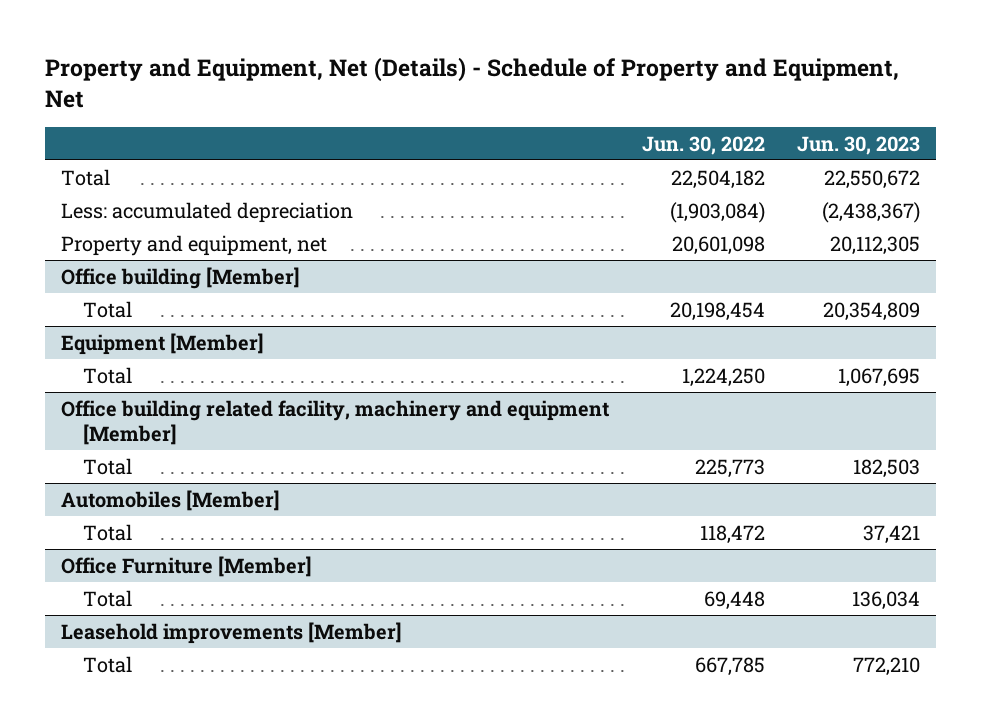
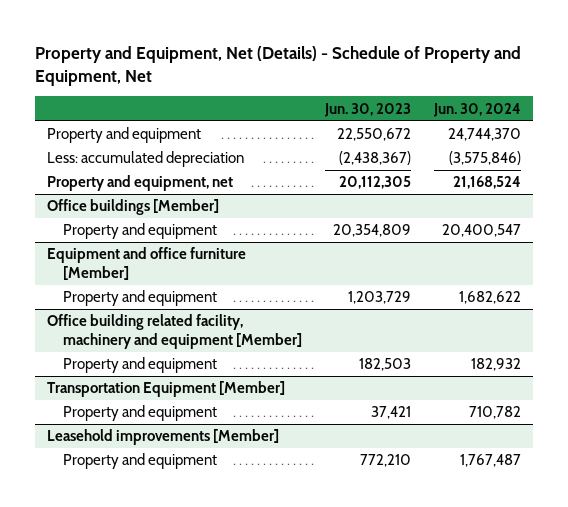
- | Jun. 30, 2022 | Jun. 30, 2023
+ | Jun. 30, 2023 | Jun. 30, 2024
- Total | 22,504,182 | 22,550,672
+ Property and equipment | 22,550,672 | 24,744,370
- Office building [Member]
- Total | 20,198,454 | 20,354,809
- Equipment [Member]
- Total | 1,224,250 | 1,067,695
+ Office buildings [Member]
+ Property and equipment | 20,354,809 | 20,400,547
+ Equipment and office furniture [Member]
+ Property and equipment | 1,203,729 | 1,682,622
@ Office building related facility, machinery and equipment [Member]
- Total | 225,773 | 182,503
- Automobiles [Member]
- Total | 118,472 | 37,421
- Office Furniture [Member]
- Total | 69,448 | 136,034
@ Office building related facility, machinery and equipment [Member]
+ Property and equipment | 182,503 | 182,932
+ Transportation Equipment [Member]
+ Property and equipment | 37,421 | 710,782
@ Leasehold improvements [Member]
- Total | 667,785 | 772,210
+ Property and equipment | 772,210 | 1,767,487

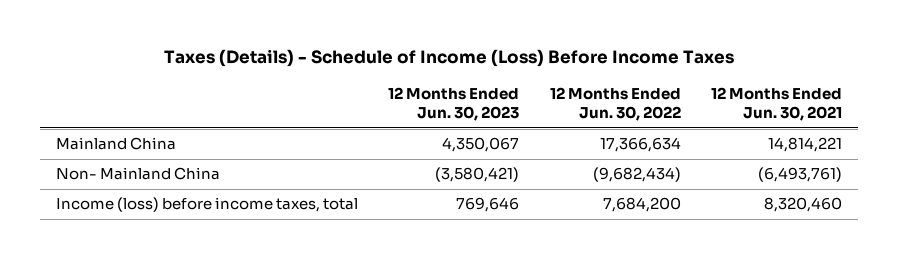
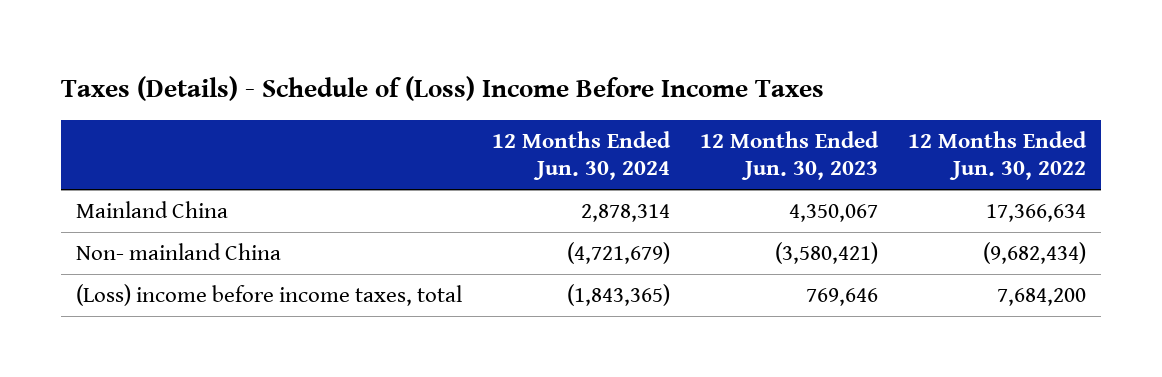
- Taxes (Details) - Schedule of Income (Loss) Before Income Taxes
+ Taxes (Details) - Schedule of (Loss) Income Before Income Taxes
- | 12 Months Ended Jun. 30, 2023 | 12 Months Ended Jun. 30, 2022 | 12 Months Ended Jun. 30, 2021
+ | 12 Months Ended Jun. 30, 2024 | 12 Months Ended Jun. 30, 2023 | 12 Months Ended Jun. 30, 2022
- Non- Mainland China | (3,580,421) | (9,682,434) | (6,493,761)
- Income (loss) before income taxes, total | 769,646 | 7,684,200 | 8,320,460
+ Non- mainland China | (4,721,679) | (3,580,421) | (9,682,434)
+ (Loss) income before income taxes, total | (1,843,365) | 769,646 | 7,684,200

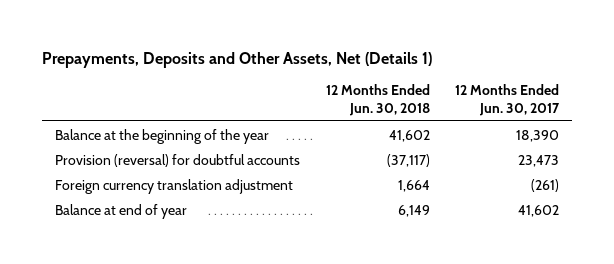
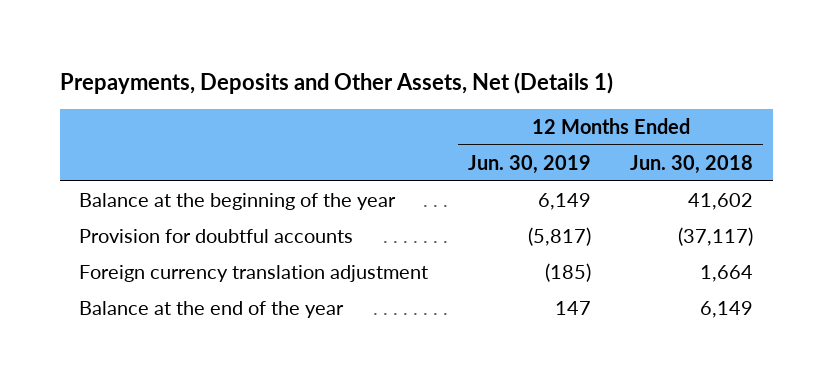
- | 12 Months Ended Jun. 30, 2018 | 12 Months Ended Jun. 30, 2017
+ | 12 Months Ended Jun. 30, 2019 | 12 Months Ended Jun. 30, 2018
- Provision (reversal) for doubtful accounts | (37,117) | 23,473
+ Provision for doubtful accounts | (5,817) | (37,117)
- Balance at end of year | 6,149 | 41,602
+ Balance at the end of the year | 147 | 6,149

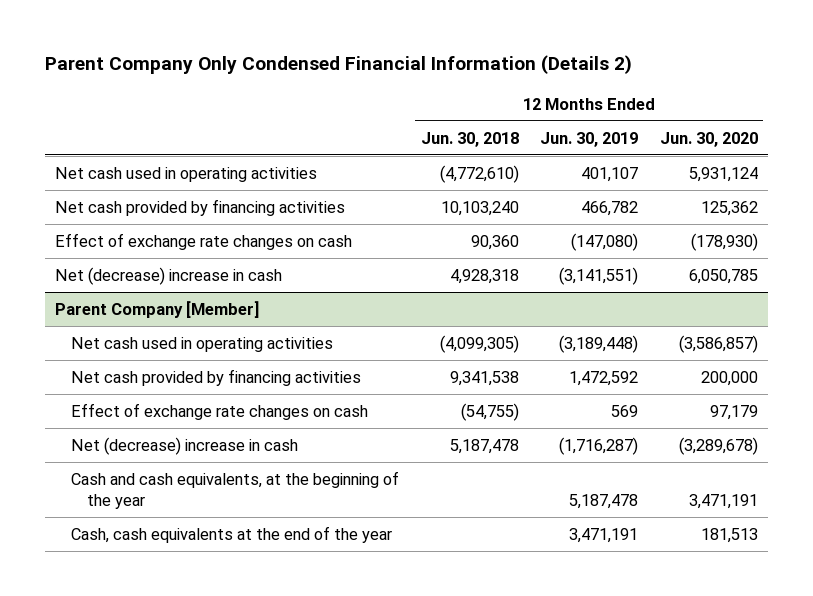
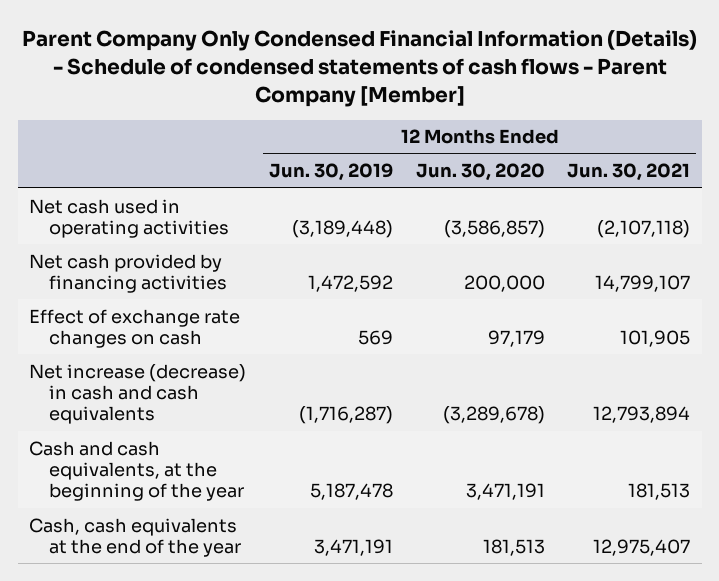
- Parent Company Only Condensed Financial Information (Details 2)
+ Parent Company Only Condensed Financial Information (Details) - Schedule of condensed statements of cash flows - Parent Company [Member]
- | 12 Months Ended Jun. 30, 2018 | 12 Months Ended Jun. 30, 2019 | 12 Months Ended Jun. 30, 2020
+ | 12 Months Ended Jun. 30, 2019 | 12 Months Ended Jun. 30, 2020 | 12 Months Ended Jun. 30, 2021
- Net cash used in operating activities | (4,772,610) | 401,107 | 5,931,124
- Net cash provided by financing activities | 10,103,240 | 466,782 | 125,362
- Effect of exchange rate changes on cash | 90,360 | (147,080) | (178,930)
- Net (decrease) increase in cash | 4,928,318 | (3,141,551) | 6,050,785
- Parent Company [Member]
- Net (decrease) increase in cash | 5,187,478 | (1,716,287) | (3,289,678)
+ Net increase (decrease) in cash and cash equivalents | (1,716,287) | (3,289,678) | 12,793,894

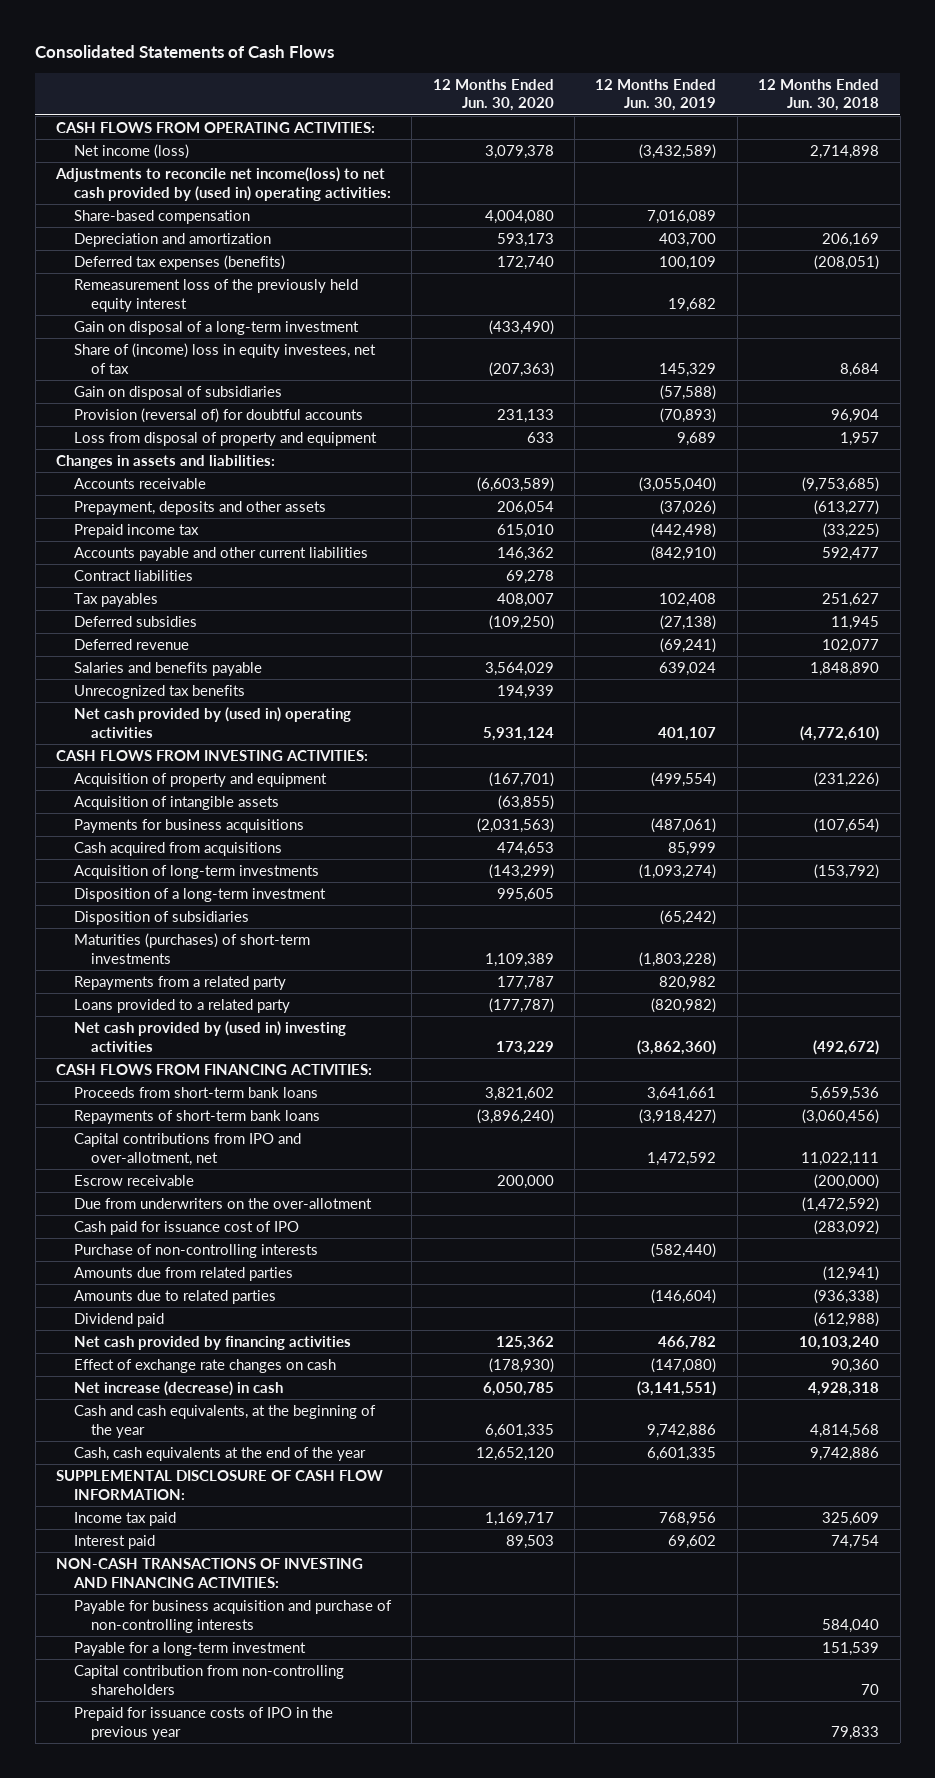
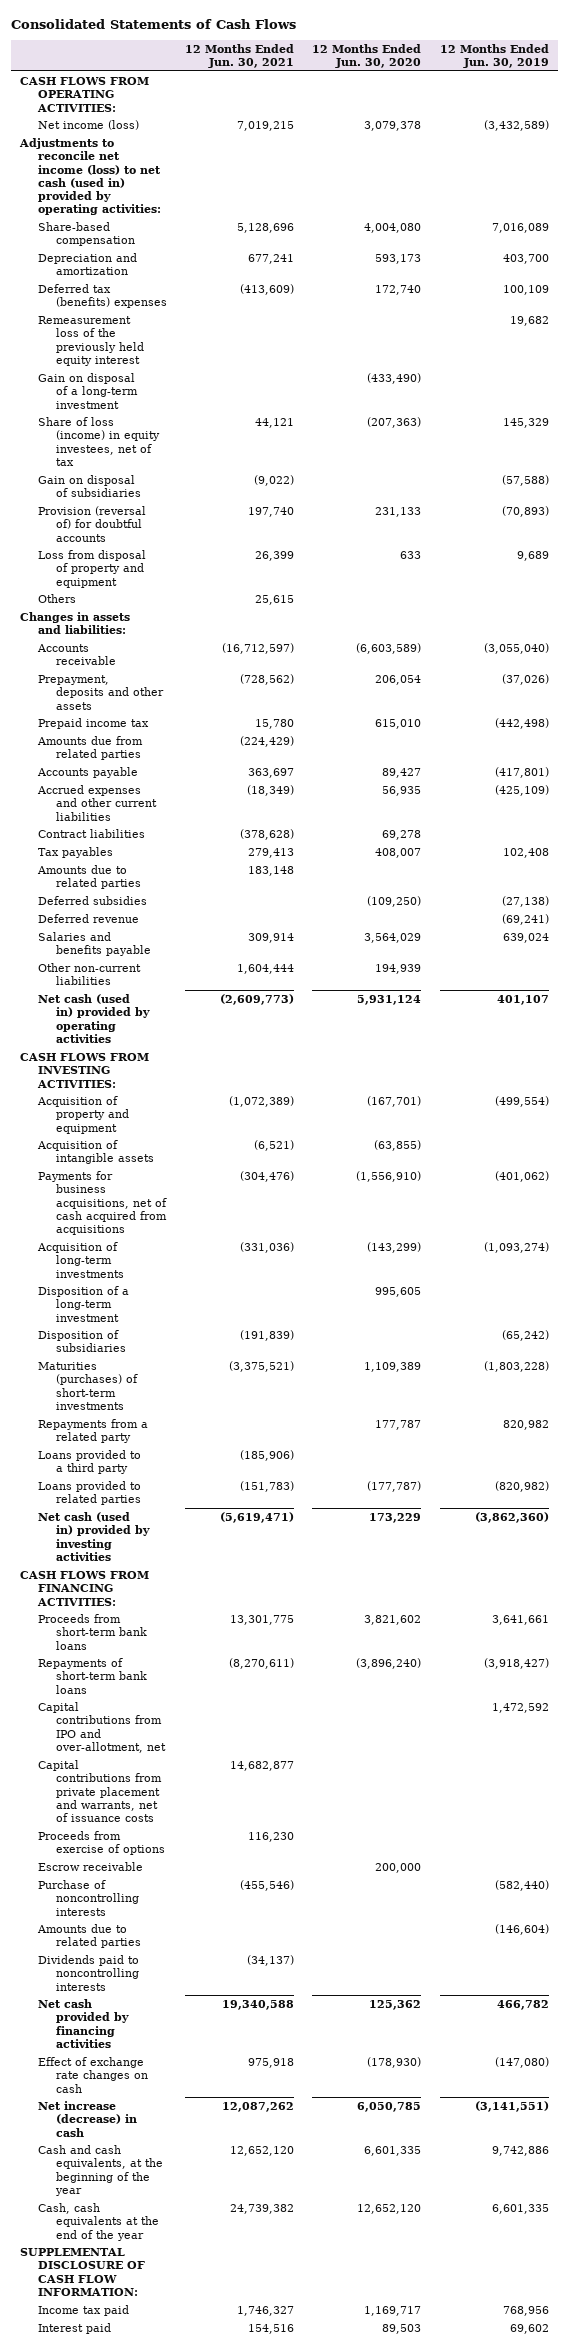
- | 12 Months Ended Jun. 30, 2020 | 12 Months Ended Jun. 30, 2019 | 12 Months Ended Jun. 30, 2018
+ | 12 Months Ended Jun. 30, 2021 | 12 Months Ended Jun. 30, 2020 | 12 Months Ended Jun. 30, 2019
- Adjustments to reconcile net income(loss) to net cash provided by (used in) operating activities:
+ Adjustments to reconcile net income (loss) to net cash (used in) provided by operating activities:
- Deferred tax expenses (benefits) | 172,740 | 100,109 | (208,051)
+ Deferred tax (benefits) expenses | (413,609) | 172,740 | 100,109
- Share of (income) loss in equity investees, net of tax | (207,363) | 145,329 | 8,684
+ Share of loss (income) in equity investees, net of tax | 44,121 | (207,363) | 145,329
+ Others | 25,615 | |
- Accounts payable and other current liabilities | 146,362 | (842,910) | 592,477
moved up: Amounts due from related parties | (224,429) | |
+ Accounts payable | 363,697 | 89,427 | (417,801)
+ Accrued expenses and other current liabilities | (18,349) | 56,935 | (425,109)
+ Amounts due to related parties | 183,148 | |
- Unrecognized tax benefits | 194,939 | |
- Net cash provided by (used in) operating activities | 5,931,124 | 401,107 | (4,772,610)
+ Other non-current liabilities | 1,604,444 | 194,939 |
+ Net cash (used in) provided by operating activities | (2,609,773) | 5,931,124 | 401,107
- Payments for business acquisitions | (2,031,563) | (487,061) | (107,654)
- Cash acquired from acquisitions | 474,653 | 85,999 |
+ Payments for business acquisitions, net of cash acquired from acquisitions | (304,476) | (1,556,910) | (401,062)
- Loans provided to a related party | (177,787) | (820,982) |
- Net cash provided by (used in) investing activities | 173,229 | (3,862,360) | (492,672)
+ Loans provided to a third party | (185,906) | |
+ Loans provided to related parties | (151,783) | (177,787) | (820,982)
+ Net cash (used in) provided by investing activities | (5,619,471) | 173,229 | (3,862,360)
+ Capital contributions from private placement and warrants, net of issuance costs | 14,682,877 | |
+ Proceeds from exercise of options | 116,230 | |
- Due from underwriters on the over-allotment | | | (1,472,592)
- Cash paid for issuance cost of IPO | | | (283,092)
- Purchase of non-controlling interests | | (582,440) |
+ Purchase of noncontrolling interests | (455,546) | | (582,440)
- Dividend paid | | | (612,988)
+ Dividends paid to noncontrolling interests | (34,137) | |
- NON-CASH TRANSACTIONS OF INVESTING AND FINANCING ACTIVITIES:
- Payable for business acquisition and purchase of non-controlling interests | | | 584,040
- Payable for a long-term investment | | | 151,539
- Capital contribution from non-controlling shareholders | | | 70
- Prepaid for issuance costs of IPO in the previous year | | | 79,833

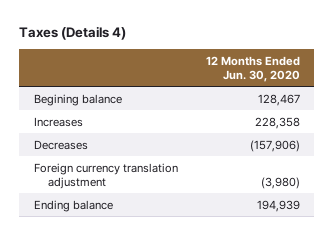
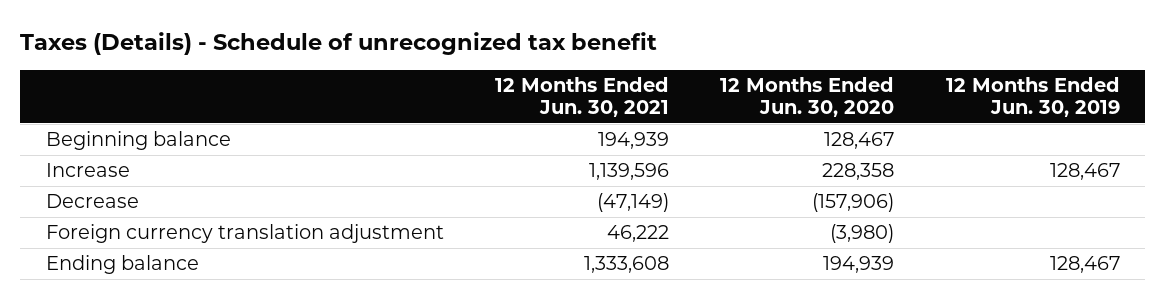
- Taxes (Details 4)
+ Taxes (Details) - Schedule of unrecognized tax benefit
- | 12 Months Ended Jun. 30, 2020
+ | 12 Months Ended Jun. 30, 2021 | 12 Months Ended Jun. 30, 2020 | 12 Months Ended Jun. 30, 2019
- Begining balance | 128,467
- Increases | 228,358
- Decreases | (157,906)
+ Beginning balance | 194,939 | 128,467 |
+ Increase | 1,139,596 | 228,358 | 128,467
+ Decrease | (47,149) | (157,906) |

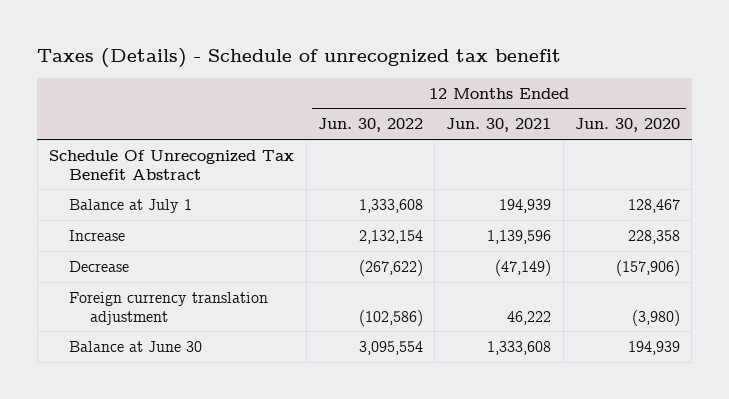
- | 12 Months Ended Jun. 30, 2021 | 12 Months Ended Jun. 30, 2020 | 12 Months Ended Jun. 30, 2019
+ | 12 Months Ended Jun. 30, 2022 | 12 Months Ended Jun. 30, 2021 | 12 Months Ended Jun. 30, 2020
- Beginning balance | 194,939 | 128,467 |
+ Schedule Of Unrecognized Tax Benefit Abstract
+ Balance at July 1 | 1,333,608 | 194,939 | 128,467
- Ending balance | 1,333,608 | 194,939 | 128,467
+ Balance at June 30 | 3,095,554 | 1,333,608 | 194,939

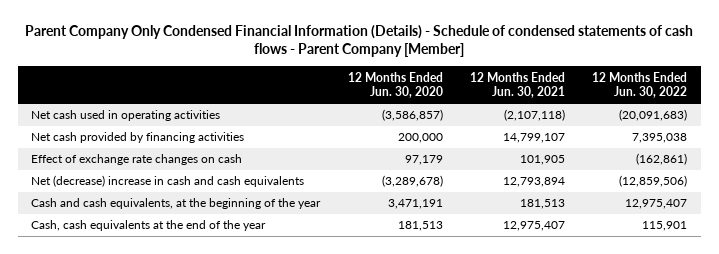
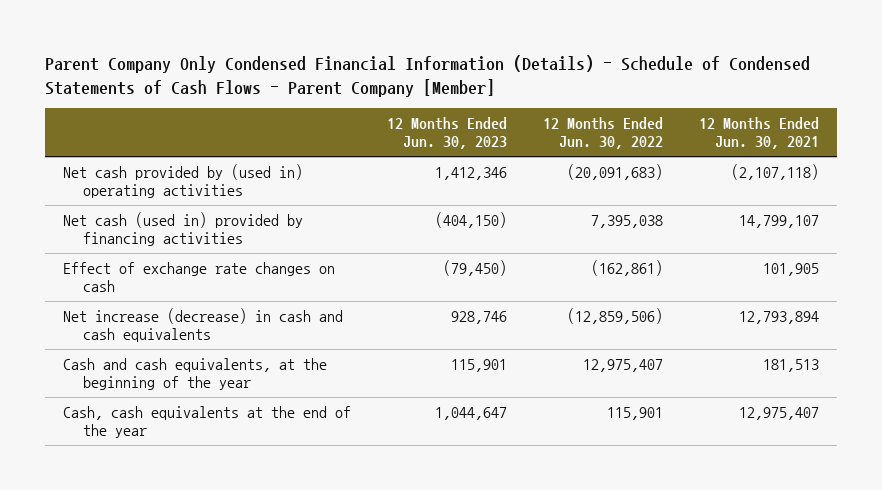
- Parent Company Only Condensed Financial Information (Details) - Schedule of condensed statements of cash flows - Parent Company [Member]
+ Parent Company Only Condensed Financial Information (Details) - Schedule of Condensed Statements of Cash Flows - Parent Company [Member]
- | 12 Months Ended Jun. 30, 2020 | 12 Months Ended Jun. 30, 2021 | 12 Months Ended Jun. 30, 2022
+ | 12 Months Ended Jun. 30, 2023 | 12 Months Ended Jun. 30, 2022 | 12 Months Ended Jun. 30, 2021
- Net cash used in operating activities | (3,586,857) | (2,107,118) | (20,091,683)
- Net cash provided by financing activities | 200,000 | 14,799,107 | 7,395,038
+ Net cash provided by (used in) operating activities | 1,412,346 | (20,091,683) | (2,107,118)
+ Net cash (used in) provided by financing activities | (404,150) | 7,395,038 | 14,799,107
- Net (decrease) increase in cash and cash equivalents | (3,289,678) | 12,793,894 | (12,859,506)
+ Net increase (decrease) in cash and cash equivalents | 928,746 | (12,859,506) | 12,793,894

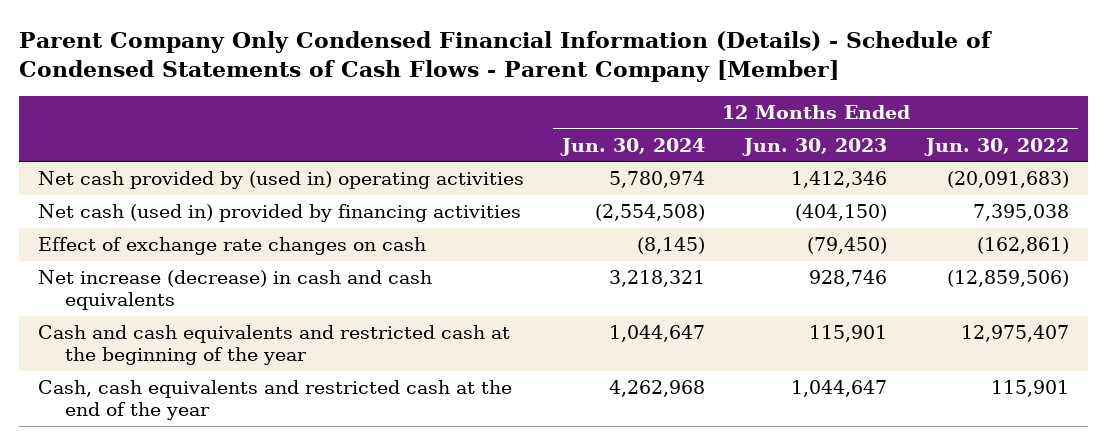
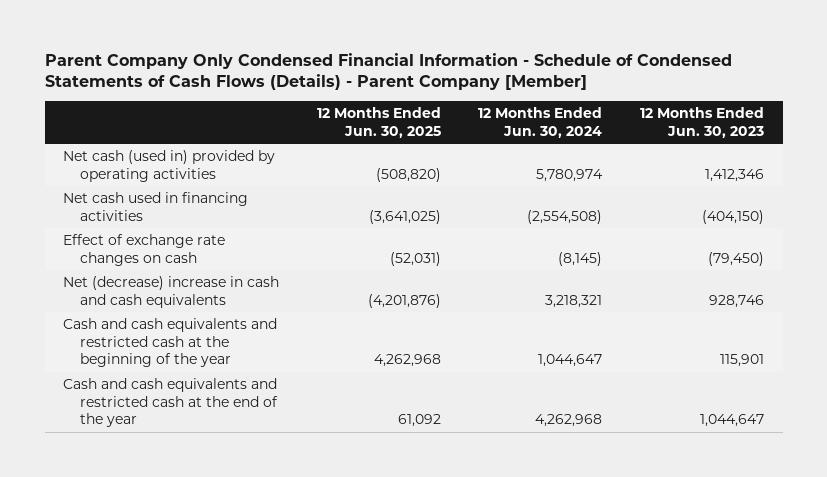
- Parent Company Only Condensed Financial Information (Details) - Schedule of Condensed Statements of Cash Flows - Parent Company [Member]
+ Parent Company Only Condensed Financial Information - Schedule of Condensed Statements of Cash Flows (Details) - Parent Company [Member]
- | 12 Months Ended Jun. 30, 2024 | 12 Months Ended Jun. 30, 2023 | 12 Months Ended Jun. 30, 2022
+ | 12 Months Ended Jun. 30, 2025 | 12 Months Ended Jun. 30, 2024 | 12 Months Ended Jun. 30, 2023
- Net cash provided by (used in) operating activities | 5,780,974 | 1,412,346 | (20,091,683)
- Net cash (used in) provided by financing activities | (2,554,508) | (404,150) | 7,395,038
+ Net cash (used in) provided by operating activities | (508,820) | 5,780,974 | 1,412,346
+ Net cash used in financing activities | (3,641,025) | (2,554,508) | (404,150)
- Net increase (decrease) in cash and cash equivalents | 3,218,321 | 928,746 | (12,859,506)
+ Net (decrease) increase in cash and cash equivalents | (4,201,876) | 3,218,321 | 928,746
- Cash, cash equivalents and restricted cash at the end of the year | 4,262,968 | 1,044,647 | 115,901
+ Cash and cash equivalents and restricted cash at the end of the year | 61,092 | 4,262,968 | 1,044,647

